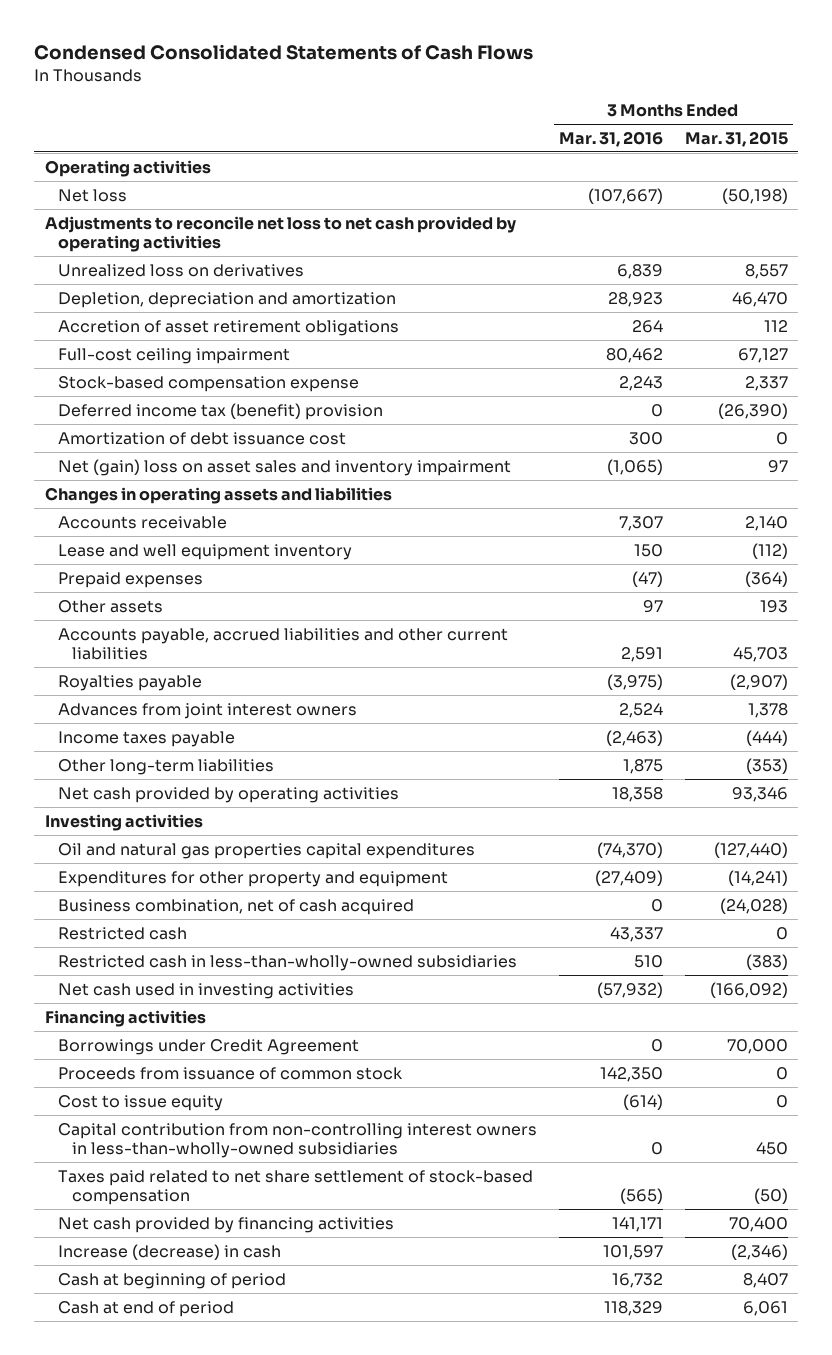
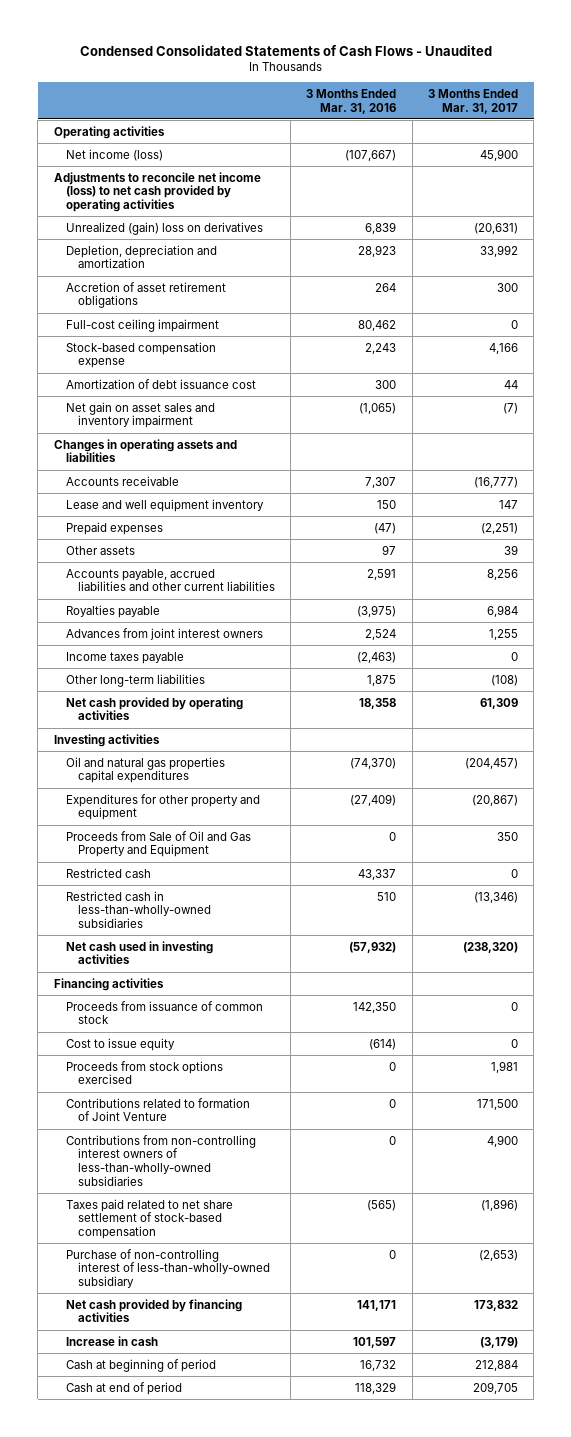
- Condensed Consolidated Statements of Cash Flows
+ Condensed Consolidated Statements of Cash Flows - Unaudited
- | 3 Months Ended Mar. 31, 2016 | 3 Months Ended Mar. 31, 2015
+ | 3 Months Ended Mar. 31, 2016 | 3 Months Ended Mar. 31, 2017
- Net loss | (107,667) | (50,198)
- Adjustments to reconcile net loss to net cash provided by operating activities
- Unrealized loss on derivatives | 6,839 | 8,557
+ Net income (loss) | (107,667) | 45,900
+ Adjustments to reconcile net income (loss) to net cash provided by operating activities
+ Unrealized (gain) loss on derivatives | 6,839 | (20,631)
- Deferred income tax (benefit) provision | 0 | (26,390)
- Net (gain) loss on asset sales and inventory impairment | (1,065) | 97
+ Net gain on asset sales and inventory impairment | (1,065) | (7)
- Business combination, net of cash acquired | 0 | (24,028)
+ Proceeds from Sale of Oil and Gas Property and Equipment | 0 | 350
- Borrowings under Credit Agreement | 0 | 70,000
- Capital contribution from non-controlling interest owners in less-than-wholly-owned subsidiaries | 0 | 450
+ Proceeds from stock options exercised | 0 | 1,981
+ Contributions related to formation of Joint Venture | 0 | 171,500
+ Contributions from non-controlling interest owners of less-than-wholly-owned subsidiaries | 0 | 4,900
+ Purchase of non-controlling interest of less-than-wholly-owned subsidiary | 0 | (2,653)
- Increase (decrease) in cash | 101,597 | (2,346)
+ Increase in cash | 101,597 | (3,179)

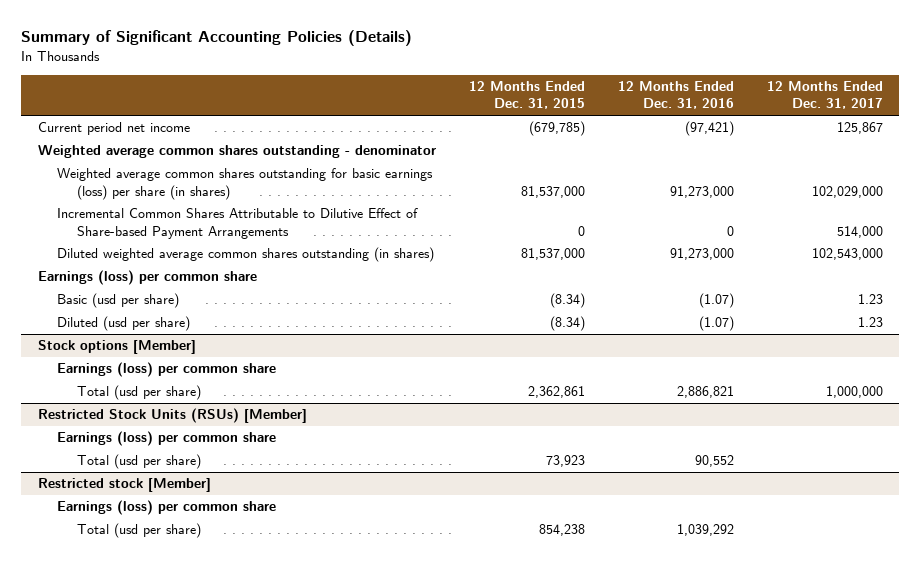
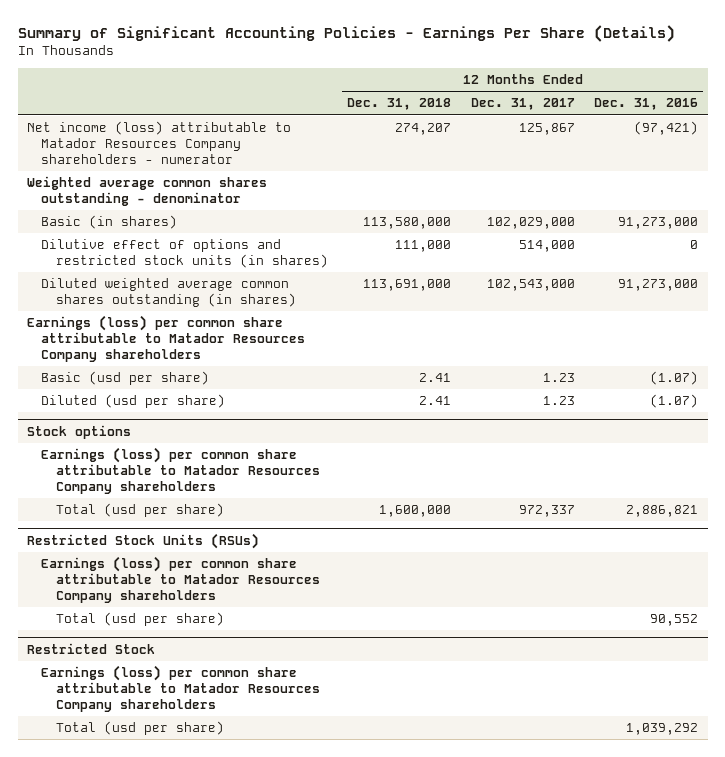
- Summary of Significant Accounting Policies (Details)
+ Summary of Significant Accounting Policies - Earnings Per Share (Details)
- | 12 Months Ended Dec. 31, 2015 | 12 Months Ended Dec. 31, 2016 | 12 Months Ended Dec. 31, 2017
+ | 12 Months Ended Dec. 31, 2018 | 12 Months Ended Dec. 31, 2017 | 12 Months Ended Dec. 31, 2016
- Current period net income | (679,785) | (97,421) | 125,867
+ Net income (loss) attributable to Matador Resources Company shareholders - numerator | 274,207 | 125,867 | (97,421)
- Weighted average common shares outstanding for basic earnings (loss) per share (in shares) | 81,537,000 | 91,273,000 | 102,029,000
- Incremental Common Shares Attributable to Dilutive Effect of Share-based Payment Arrangements | 0 | 0 | 514,000
+ Basic (in shares) | 113,580,000 | 102,029,000 | 91,273,000
+ Dilutive effect of options and restricted stock units (in shares) | 111,000 | 514,000 | 0
- Earnings (loss) per common share
+ Earnings (loss) per common share attributable to Matador Resources Company shareholders
- Stock options [Member]
- Earnings (loss) per common share
- Total (usd per share) | 2,362,861 | 2,886,821 | 1,000,000
- Restricted Stock Units (RSUs) [Member]
- Earnings (loss) per common share
+ Stock options
+ Earnings (loss) per common share attributable to Matador Resources Company shareholders
+ Total (usd per share) | 1,600,000 | 972,337 | 2,886,821
+ Restricted Stock Units (RSUs)
+ Earnings (loss) per common share attributable to Matador Resources Company shareholders
- Restricted stock [Member]
- Earnings (loss) per common share
+ Restricted Stock
+ Earnings (loss) per common share attributable to Matador Resources Company shareholders

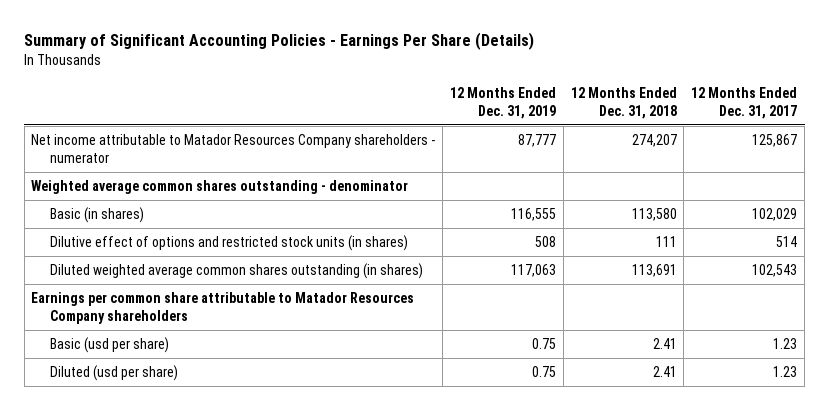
- | 12 Months Ended Dec. 31, 2018 | 12 Months Ended Dec. 31, 2017 | 12 Months Ended Dec. 31, 2016
+ | 12 Months Ended Dec. 31, 2019 | 12 Months Ended Dec. 31, 2018 | 12 Months Ended Dec. 31, 2017
- Net income (loss) attributable to Matador Resources Company shareholders - numerator | 274,207 | 125,867 | (97,421)
+ Net income attributable to Matador Resources Company shareholders - numerator | 87,777 | 274,207 | 125,867
- Basic (in shares) | 113,580,000 | 102,029,000 | 91,273,000
- Dilutive effect of options and restricted stock units (in shares) | 111,000 | 514,000 | 0
- Diluted weighted average common shares outstanding (in shares) | 113,691,000 | 102,543,000 | 91,273,000
- Earnings (loss) per common share attributable to Matador Resources Company shareholders
+ Basic (in shares) | 116,555 | 113,580 | 102,029
+ Dilutive effect of options and restricted stock units (in shares) | 508 | 111 | 514
+ Diluted weighted average common shares outstanding (in shares) | 117,063 | 113,691 | 102,543
+ Earnings per common share attributable to Matador Resources Company shareholders
- Stock options
- Earnings (loss) per common share attributable to Matador Resources Company shareholders
- Total (usd per share) | 1,600,000 | 972,337 | 2,886,821
- Restricted Stock Units (RSUs)
- Earnings (loss) per common share attributable to Matador Resources Company shareholders
- Total (usd per share) | | | 90,552
- Restricted Stock
- Earnings (loss) per common share attributable to Matador Resources Company shareholders
- Total (usd per share) | | | 1,039,292

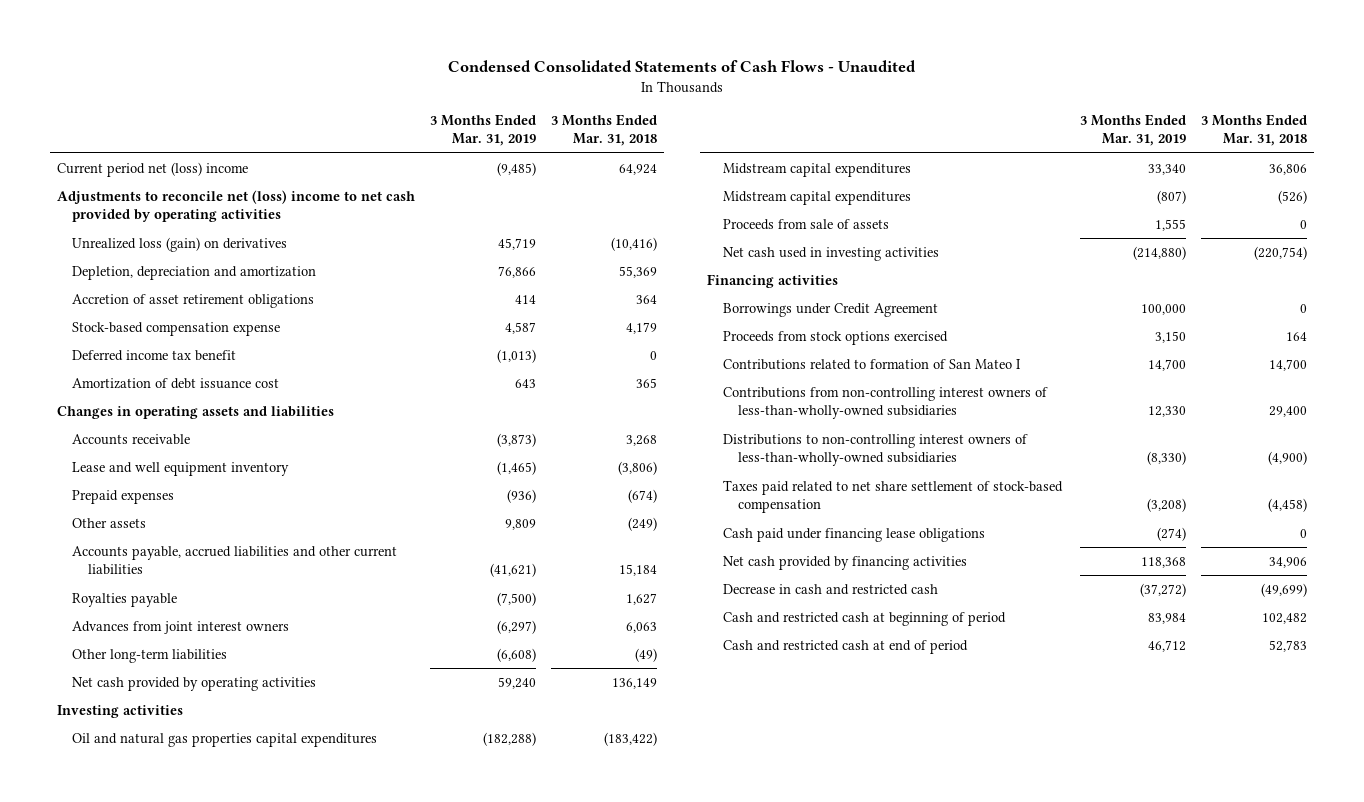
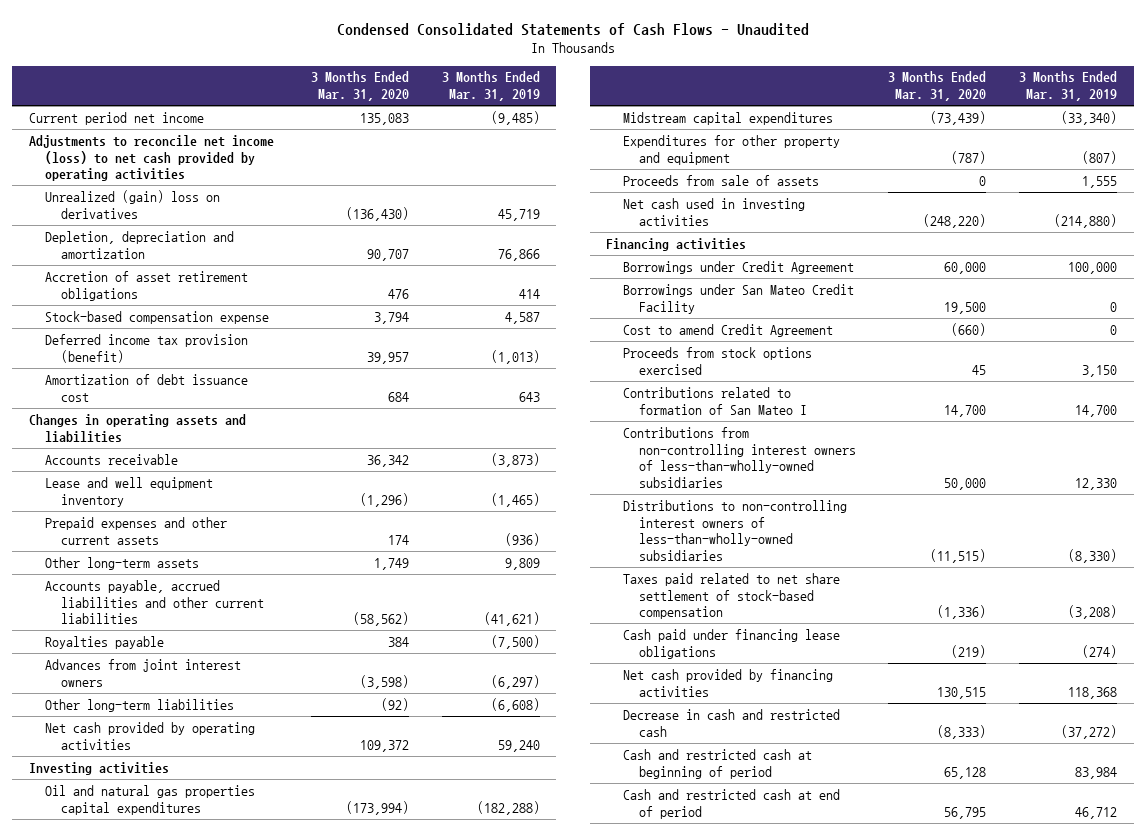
- | 3 Months Ended Mar. 31, 2019 | 3 Months Ended Mar. 31, 2018
+ | 3 Months Ended Mar. 31, 2020 | 3 Months Ended Mar. 31, 2019
- Current period net (loss) income | (9,485) | 64,924
- Adjustments to reconcile net (loss) income to net cash provided by operating activities
- Unrealized loss (gain) on derivatives | 45,719 | (10,416)
+ Current period net income | 135,083 | (9,485)
+ Adjustments to reconcile net income (loss) to net cash provided by operating activities
+ Unrealized (gain) loss on derivatives | (136,430) | 45,719
- Deferred income tax benefit | (1,013) | 0
+ Deferred income tax provision (benefit) | 39,957 | (1,013)
- Prepaid expenses | (936) | (674)
- Other assets | 9,809 | (249)
+ Prepaid expenses and other current assets | 174 | (936)
+ Other long-term assets | 1,749 | 9,809
- Midstream capital expenditures | 33,340 | 36,806
- Midstream capital expenditures | (807) | (526)
+ Midstream capital expenditures | (73,439) | (33,340)
+ Expenditures for other property and equipment | (787) | (807)
+ Borrowings under San Mateo Credit Facility | 19,500 | 0
+ Cost to amend Credit Agreement | (660) | 0

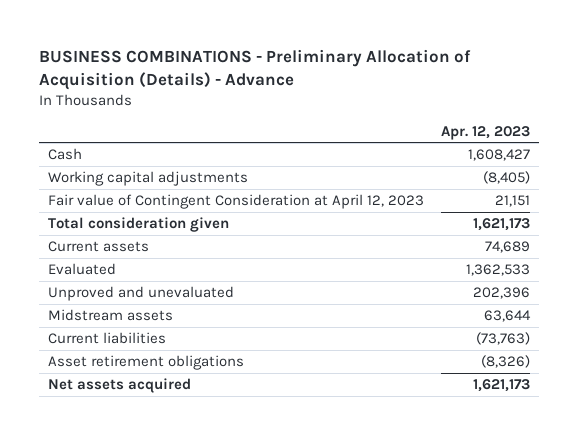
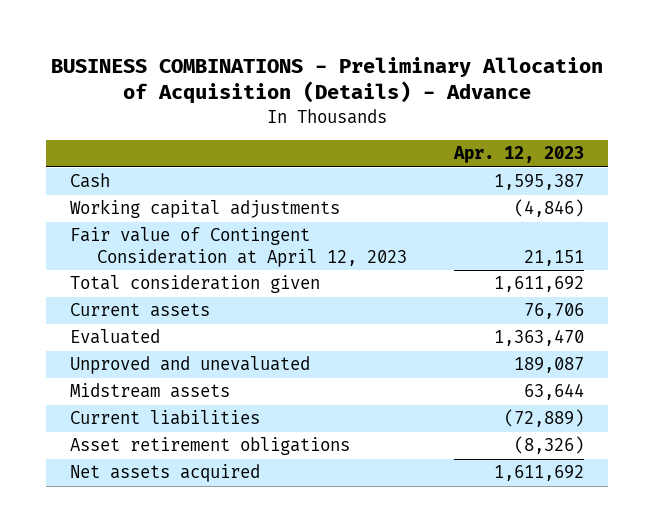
- Cash | 1,608,427
- Working capital adjustments | (8,405)
+ Cash | 1,595,387
+ Working capital adjustments | (4,846)
- Total consideration given | 1,621,173
- Current assets | 74,689
- Evaluated | 1,362,533
- Unproved and unevaluated | 202,396
+ Total consideration given | 1,611,692
+ Current assets | 76,706
+ Evaluated | 1,363,470
+ Unproved and unevaluated | 189,087
- Current liabilities | (73,763)
+ Current liabilities | (72,889)
- Net assets acquired | 1,621,173
+ Net assets acquired | 1,611,692

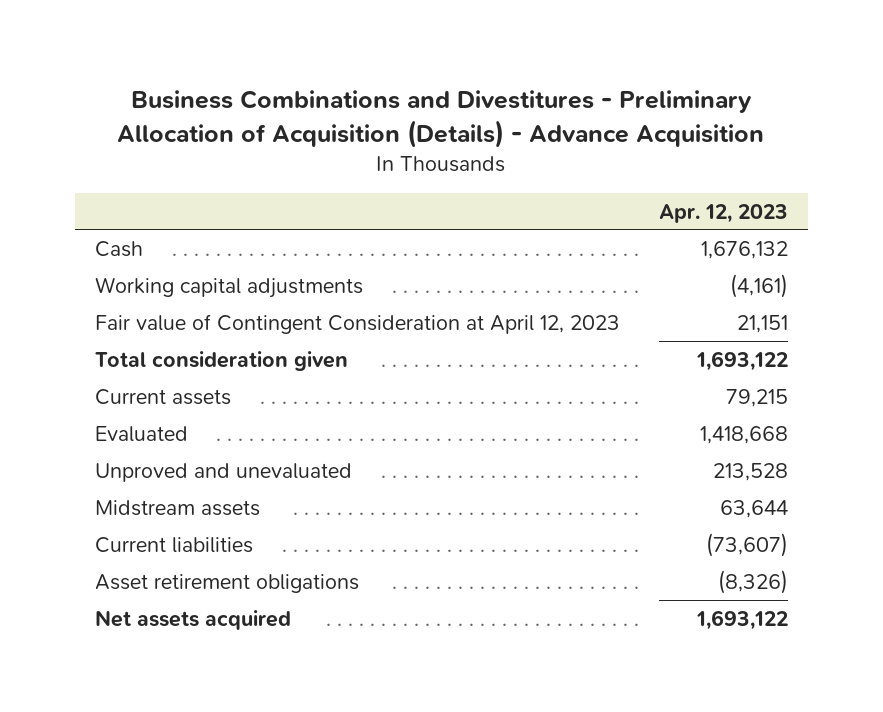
- BUSINESS COMBINATIONS - Preliminary Allocation of Acquisition (Details) - Advance
+ Business Combinations and Divestitures - Preliminary Allocation of Acquisition (Details) - Advance Acquisition
- Cash | 1,595,387
- Working capital adjustments | (4,846)
+ Cash | 1,676,132
+ Working capital adjustments | (4,161)
- Total consideration given | 1,611,692
- Current assets | 76,706
- Evaluated | 1,363,470
- Unproved and unevaluated | 189,087
+ Total consideration given | 1,693,122
+ Current assets | 79,215
+ Evaluated | 1,418,668
+ Unproved and unevaluated | 213,528
- Current liabilities | (72,889)
+ Current liabilities | (73,607)
- Net assets acquired | 1,611,692
+ Net assets acquired | 1,693,122

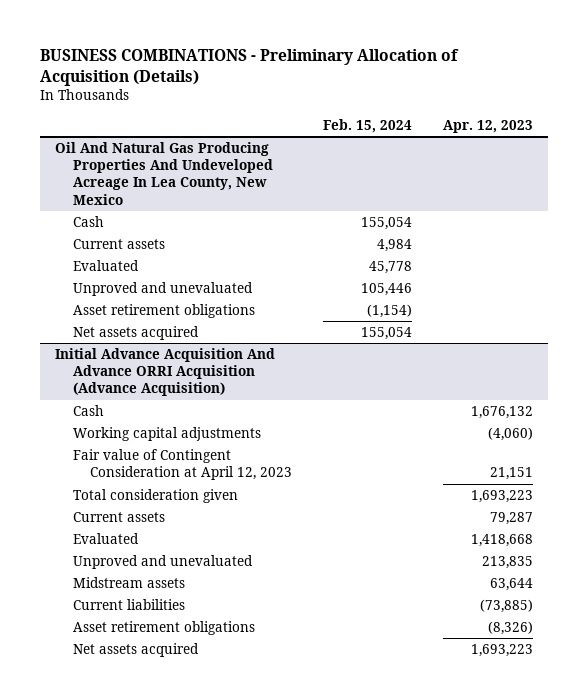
- Business Combinations and Divestitures - Preliminary Allocation of Acquisition (Details) - Advance Acquisition
+ BUSINESS COMBINATIONS - Preliminary Allocation of Acquisition (Details)
- | Apr. 12, 2023
+ | Feb. 15, 2024 | Apr. 12, 2023
+ Oil And Natural Gas Producing Properties And Undeveloped Acreage In Lea County, New Mexico
+ Cash | 155,054 |
+ Current assets | 4,984 |
+ Evaluated | 45,778 |
+ Unproved and unevaluated | 105,446 |
+ Asset retirement obligations | (1,154) |
+ Net assets acquired | 155,054 |
+ Initial Advance Acquisition And Advance ORRI Acquisition (Advance Acquisition)
- Working capital adjustments | (4,161)
+ Working capital adjustments | | (4,060)
- Total consideration given | 1,693,122
- Current assets | 79,215
+ Total consideration given | | 1,693,223
+ Current assets | | 79,287
- Unproved and unevaluated | 213,528
+ Unproved and unevaluated | | 213,835
- Current liabilities | (73,607)
+ Current liabilities | | (73,885)
- Net assets acquired | 1,693,122
+ Net assets acquired | | 1,693,223

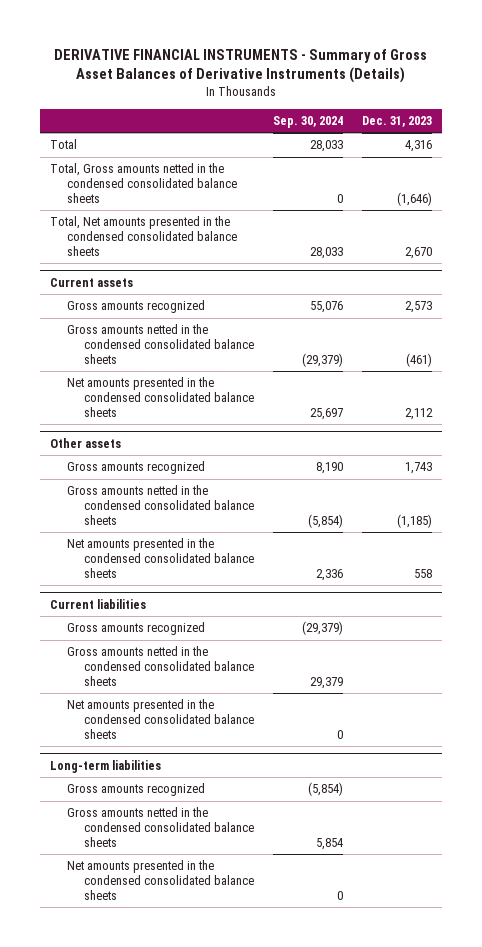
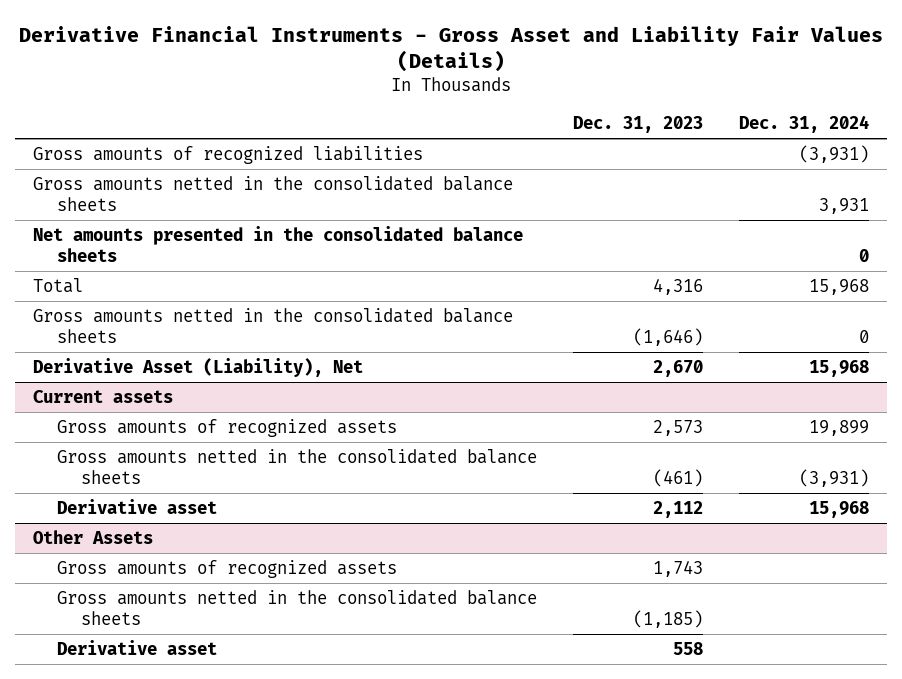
- DERIVATIVE FINANCIAL INSTRUMENTS - Summary of Gross Asset Balances of Derivative Instruments (Details)
+ Derivative Financial Instruments - Gross Asset and Liability Fair Values (Details)
- | Sep. 30, 2024 | Dec. 31, 2023
+ | Dec. 31, 2023 | Dec. 31, 2024
+ Gross amounts of recognized liabilities | | (3,931)
+ Gross amounts netted in the consolidated balance sheets | | 3,931
+ Net amounts presented in the consolidated balance sheets | | 0
- Total, Gross amounts netted in the condensed consolidated balance sheets | 0 | (1,646)
- Total, Net amounts presented in the condensed consolidated balance sheets | 28,033 | 2,670
+ Gross amounts netted in the consolidated balance sheets | (1,646) | 0
+ Derivative Asset (Liability), Net | 2,670 | 15,968
@ Current assets
- Gross amounts recognized | 55,076 | 2,573
- Gross amounts netted in the condensed consolidated balance sheets | (29,379) | (461)
- Net amounts presented in the condensed consolidated balance sheets | 25,697 | 2,112
- Other assets
- Gross amounts recognized | 8,190 | 1,743
- Gross amounts netted in the condensed consolidated balance sheets | (5,854) | (1,185)
- Net amounts presented in the condensed consolidated balance sheets | 2,336 | 558
- Current liabilities
- Gross amounts recognized | (29,379) |
- Gross amounts netted in the condensed consolidated balance sheets | 29,379 |
- Net amounts presented in the condensed consolidated balance sheets | 0 |
- Long-term liabilities
- Gross amounts recognized | (5,854) |
- Gross amounts netted in the condensed consolidated balance sheets | 5,854 |
- Net amounts presented in the condensed consolidated balance sheets | 0 |
@ Current assets
+ Gross amounts of recognized assets | 2,573 | 19,899
+ Gross amounts netted in the consolidated balance sheets | (461) | (3,931)
+ Derivative asset | 2,112 | 15,968
+ Other Assets
+ Gross amounts of recognized assets | 1,743 |
+ Gross amounts netted in the consolidated balance sheets | (1,185) |
+ Derivative asset | 558 |

